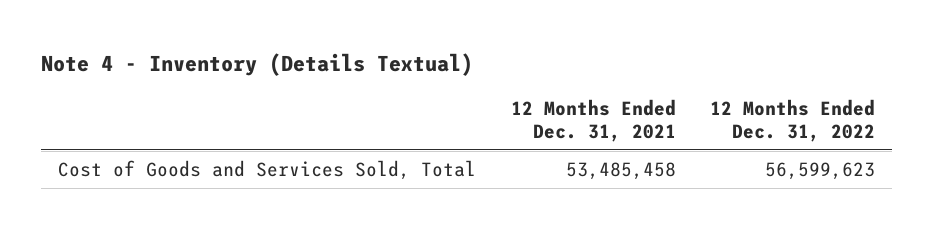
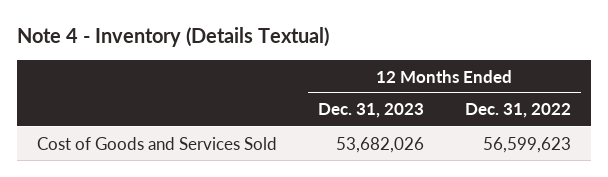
- | 12 Months Ended Dec. 31, 2021 | 12 Months Ended Dec. 31, 2022
+ | 12 Months Ended Dec. 31, 2023 | 12 Months Ended Dec. 31, 2022
- Cost of Goods and Services Sold, Total | 53,485,458 | 56,599,623
+ Cost of Goods and Services Sold | 53,682,026 | 56,599,623

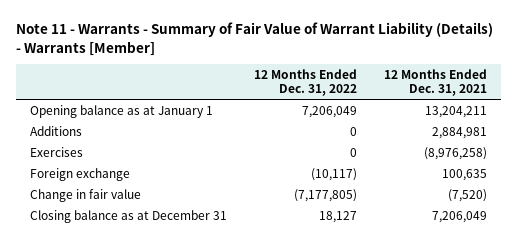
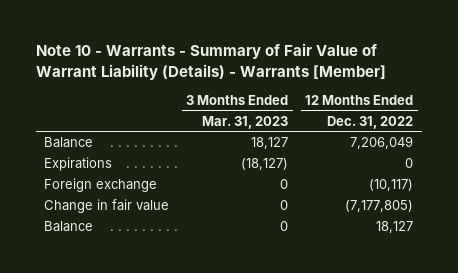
- Note 11 - Warrants - Summary of Fair Value of Warrant Liability (Details) - Warrants [Member]
+ Note 10 - Warrants - Summary of Fair Value of Warrant Liability (Details) - Warrants [Member]
- | 12 Months Ended Dec. 31, 2022 | 12 Months Ended Dec. 31, 2021
+ | 3 Months Ended Mar. 31, 2023 | 12 Months Ended Dec. 31, 2022
- Opening balance as at January 1 | 7,206,049 | 13,204,211
- Additions | 0 | 2,884,981
- Exercises | 0 | (8,976,258)
+ Balance | 18,127 | 7,206,049
+ Expirations | (18,127) | 0
- Closing balance as at December 31 | 18,127 | 7,206,049
+ Balance | 0 | 18,127

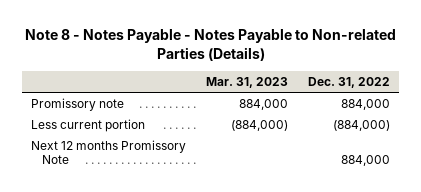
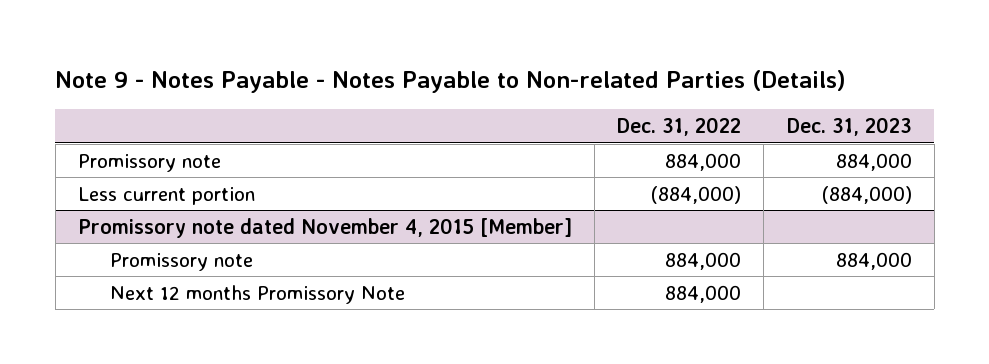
- Note 8 - Notes Payable - Notes Payable to Non-related Parties (Details)
+ Note 9 - Notes Payable - Notes Payable to Non-related Parties (Details)
- | Mar. 31, 2023 | Dec. 31, 2022
+ | Dec. 31, 2022 | Dec. 31, 2023
+ Promissory note dated November 4, 2015 [Member]
+ Promissory note | 884,000 | 884,000

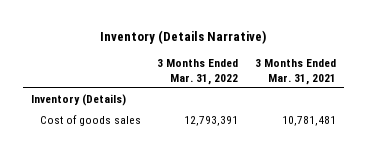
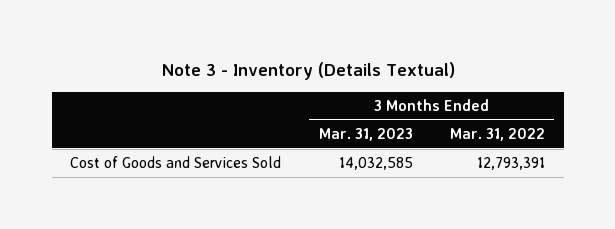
- Inventory (Details Narrative)
+ Note 3 - Inventory (Details Textual)
- | 3 Months Ended Mar. 31, 2022 | 3 Months Ended Mar. 31, 2021
+ | 3 Months Ended Mar. 31, 2023 | 3 Months Ended Mar. 31, 2022
- Inventory (Details)
- Cost of goods sales | 12,793,391 | 10,781,481
+ Cost of Goods and Services Sold | 14,032,585 | 12,793,391

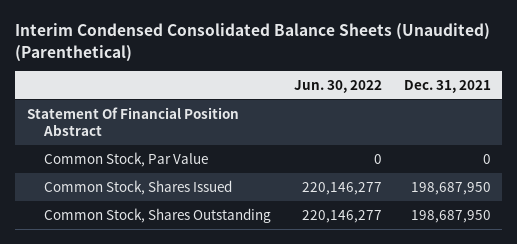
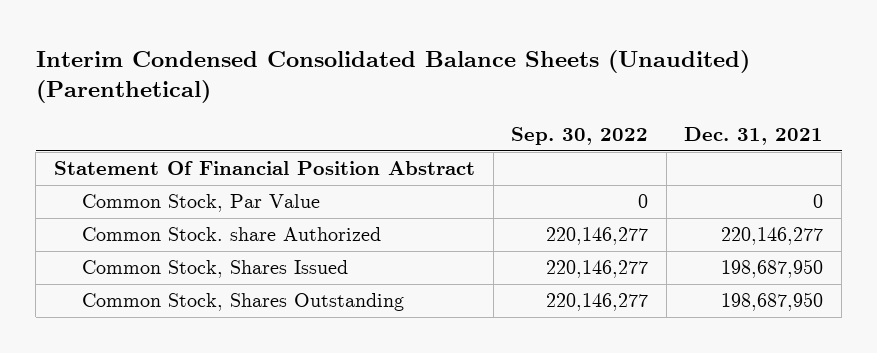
- | Jun. 30, 2022 | Dec. 31, 2021
+ | Sep. 30, 2022 | Dec. 31, 2021
+ Common Stock. share Authorized | 220,146,277 | 220,146,277

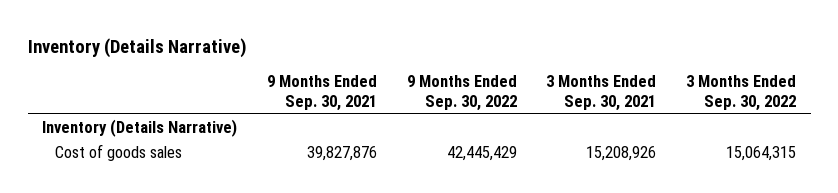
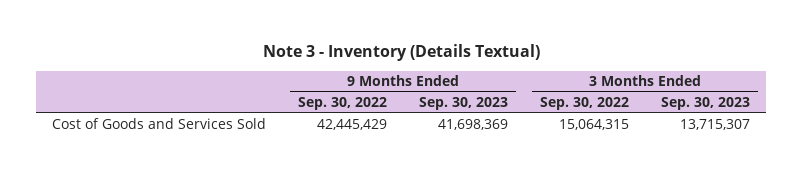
- Inventory (Details Narrative)
+ Note 3 - Inventory (Details Textual)
- | 9 Months Ended Sep. 30, 2021 | 9 Months Ended Sep. 30, 2022 | 3 Months Ended Sep. 30, 2021 | 3 Months Ended Sep. 30, 2022
+ | 9 Months Ended Sep. 30, 2022 | 9 Months Ended Sep. 30, 2023 | 3 Months Ended Sep. 30, 2022 | 3 Months Ended Sep. 30, 2023
- Inventory (Details Narrative)
- Cost of goods sales | 39,827,876 | 42,445,429 | 15,208,926 | 15,064,315
+ Cost of Goods and Services Sold | 42,445,429 | 41,698,369 | 15,064,315 | 13,715,307

